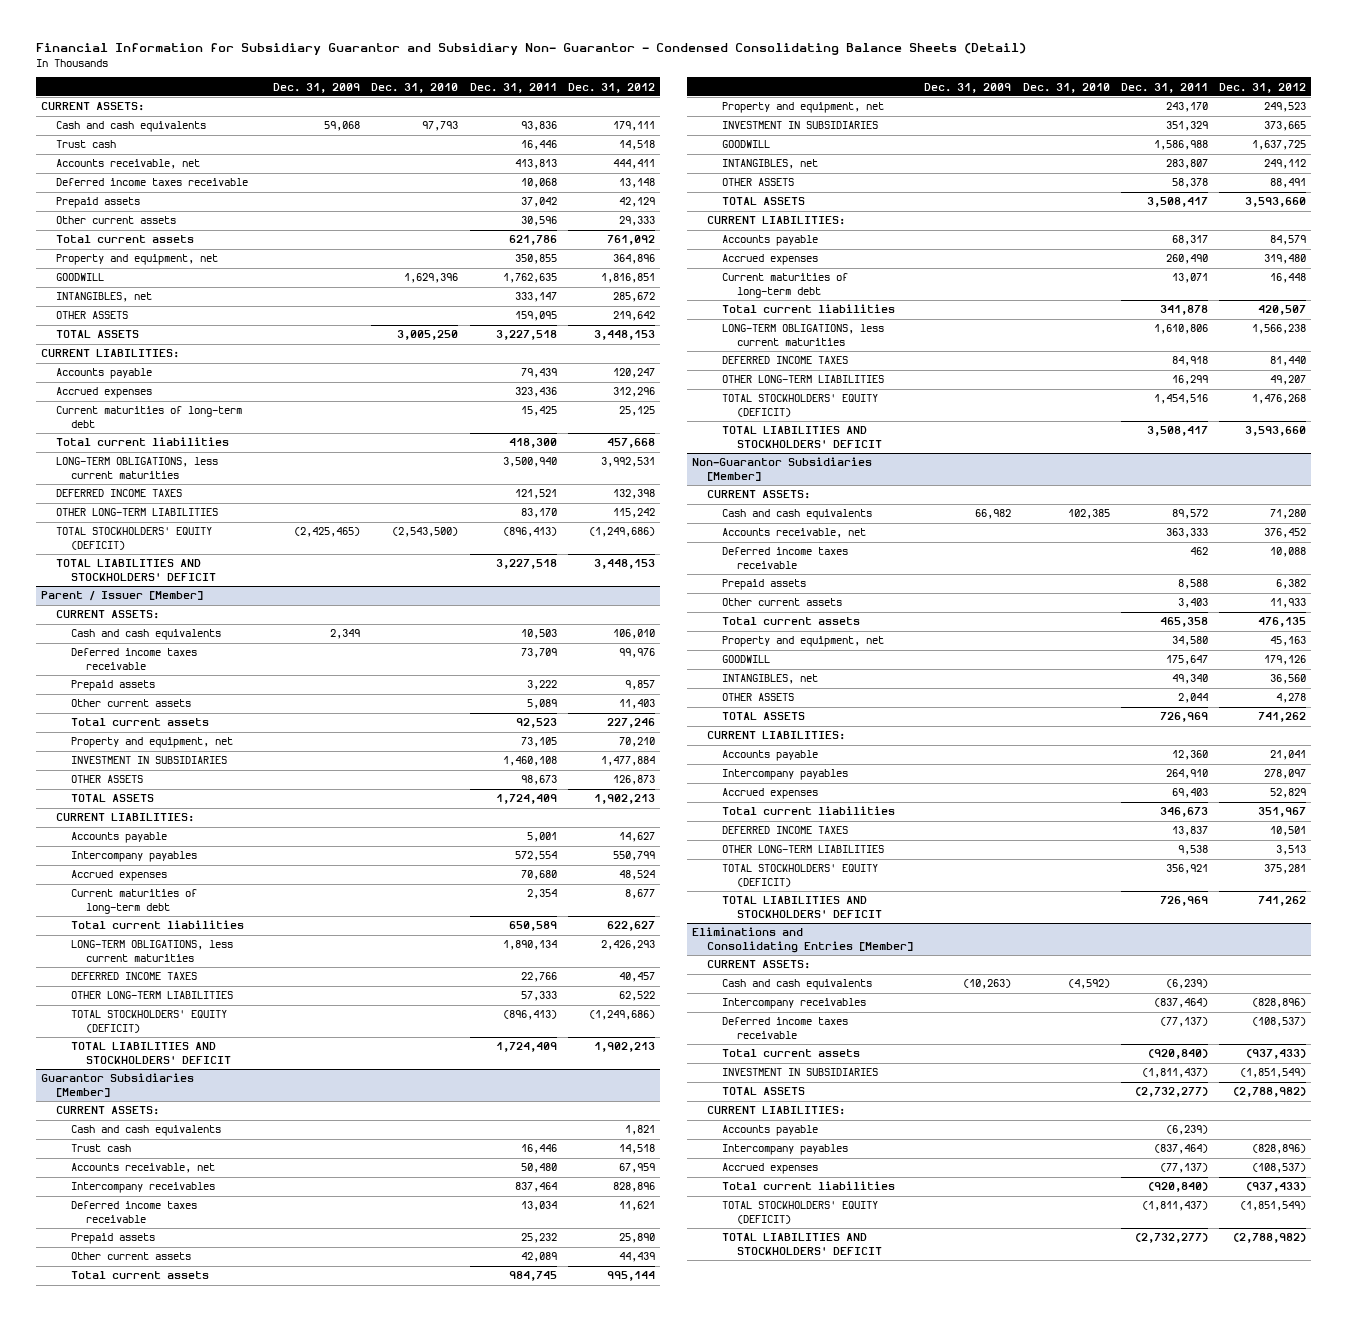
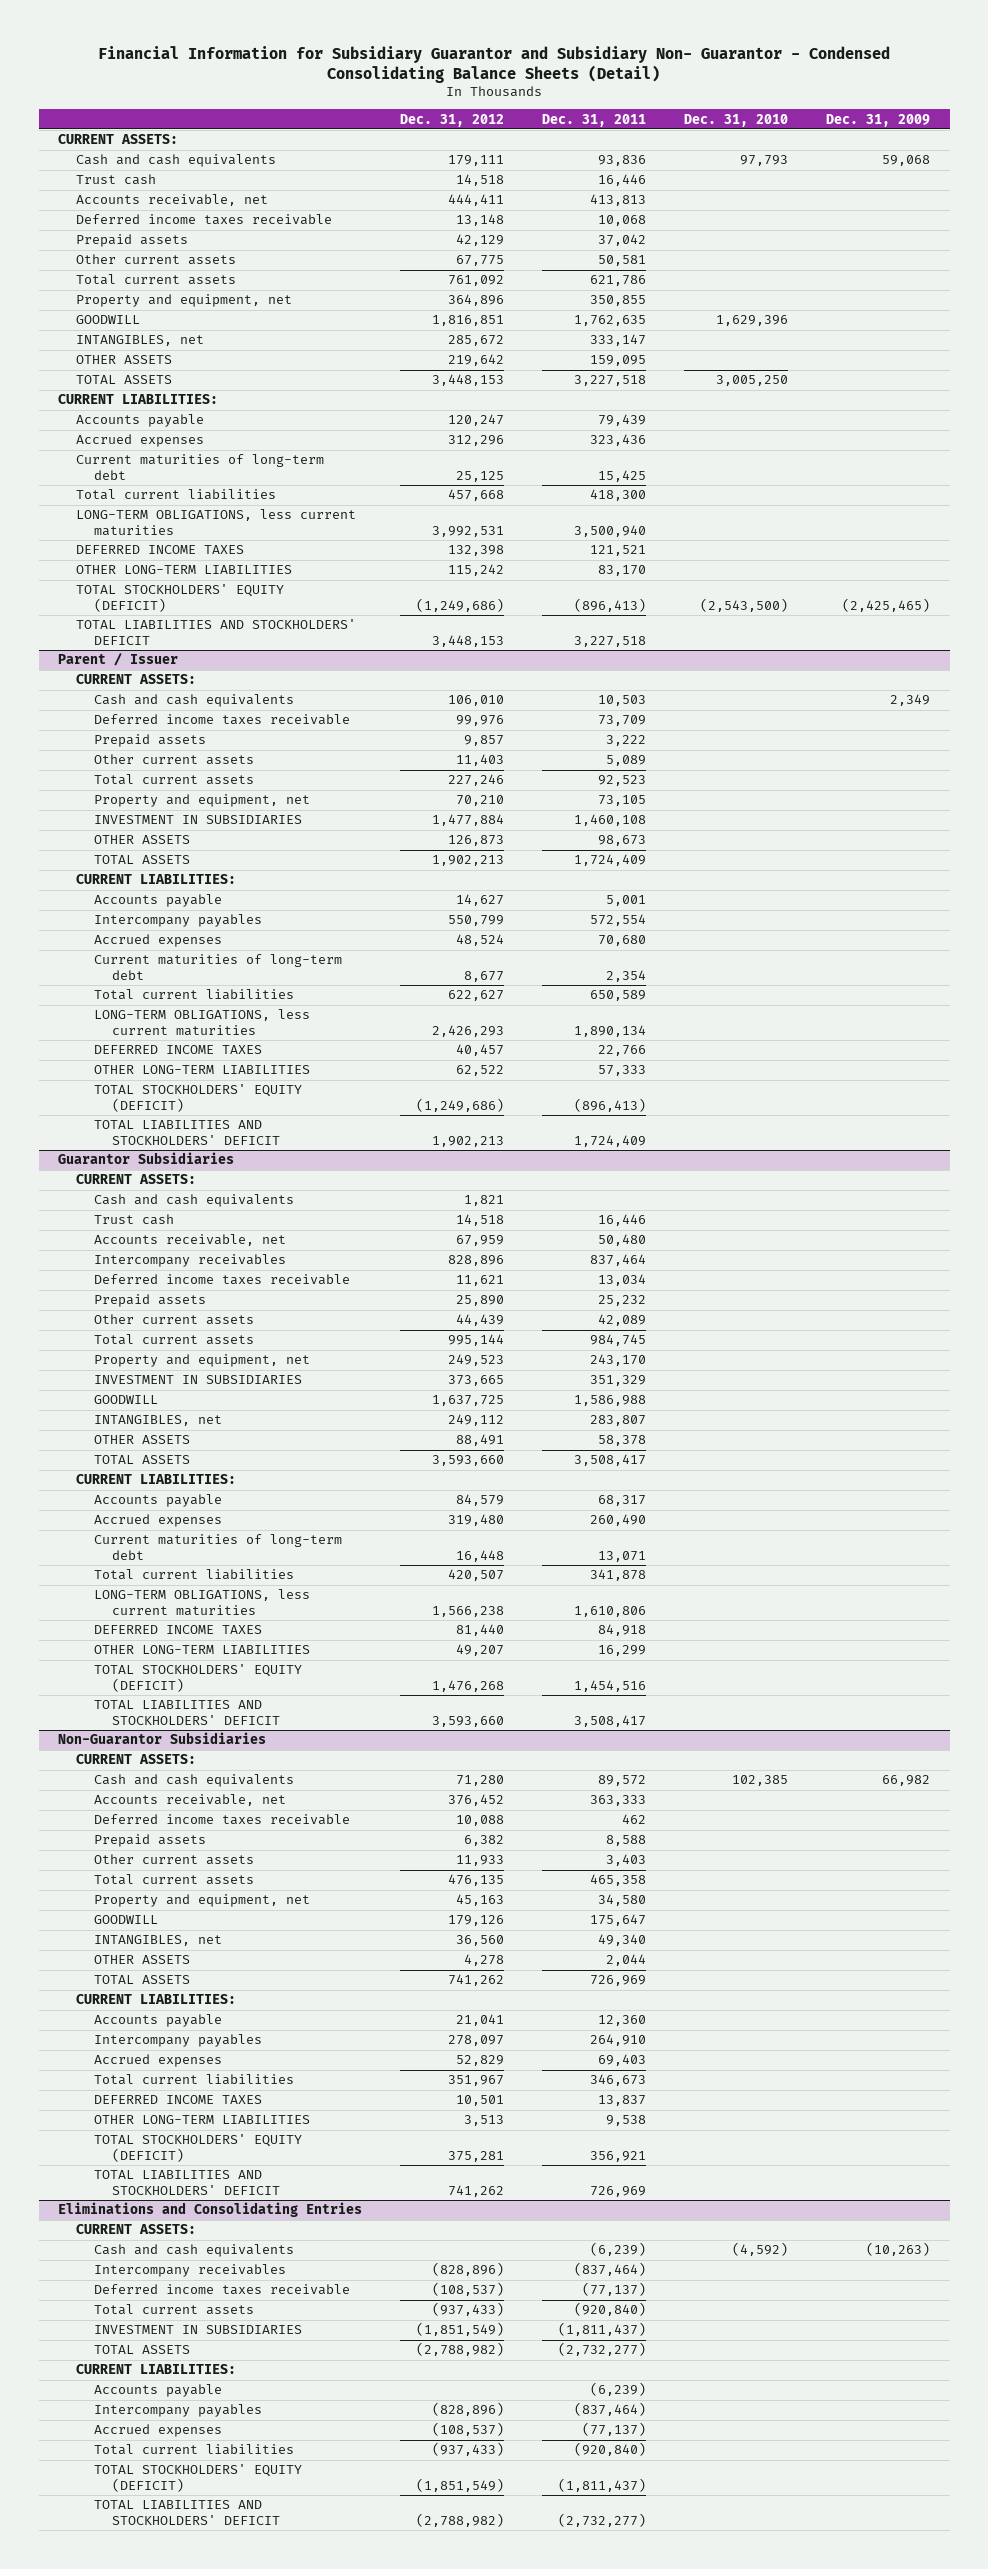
- | Dec. 31, 2009 | Dec. 31, 2010 | Dec. 31, 2011 | Dec. 31, 2012
+ | Dec. 31, 2012 | Dec. 31, 2011 | Dec. 31, 2010 | Dec. 31, 2009
- Other current assets | | | 30,596 | 29,333
+ Other current assets | 67,775 | 50,581 | |
- Parent / Issuer [Member]
+ Parent / Issuer
- Guarantor Subsidiaries [Member]
+ Guarantor Subsidiaries
- Non-Guarantor Subsidiaries [Member]
+ Non-Guarantor Subsidiaries
- Eliminations and Consolidating Entries [Member]
+ Eliminations and Consolidating Entries

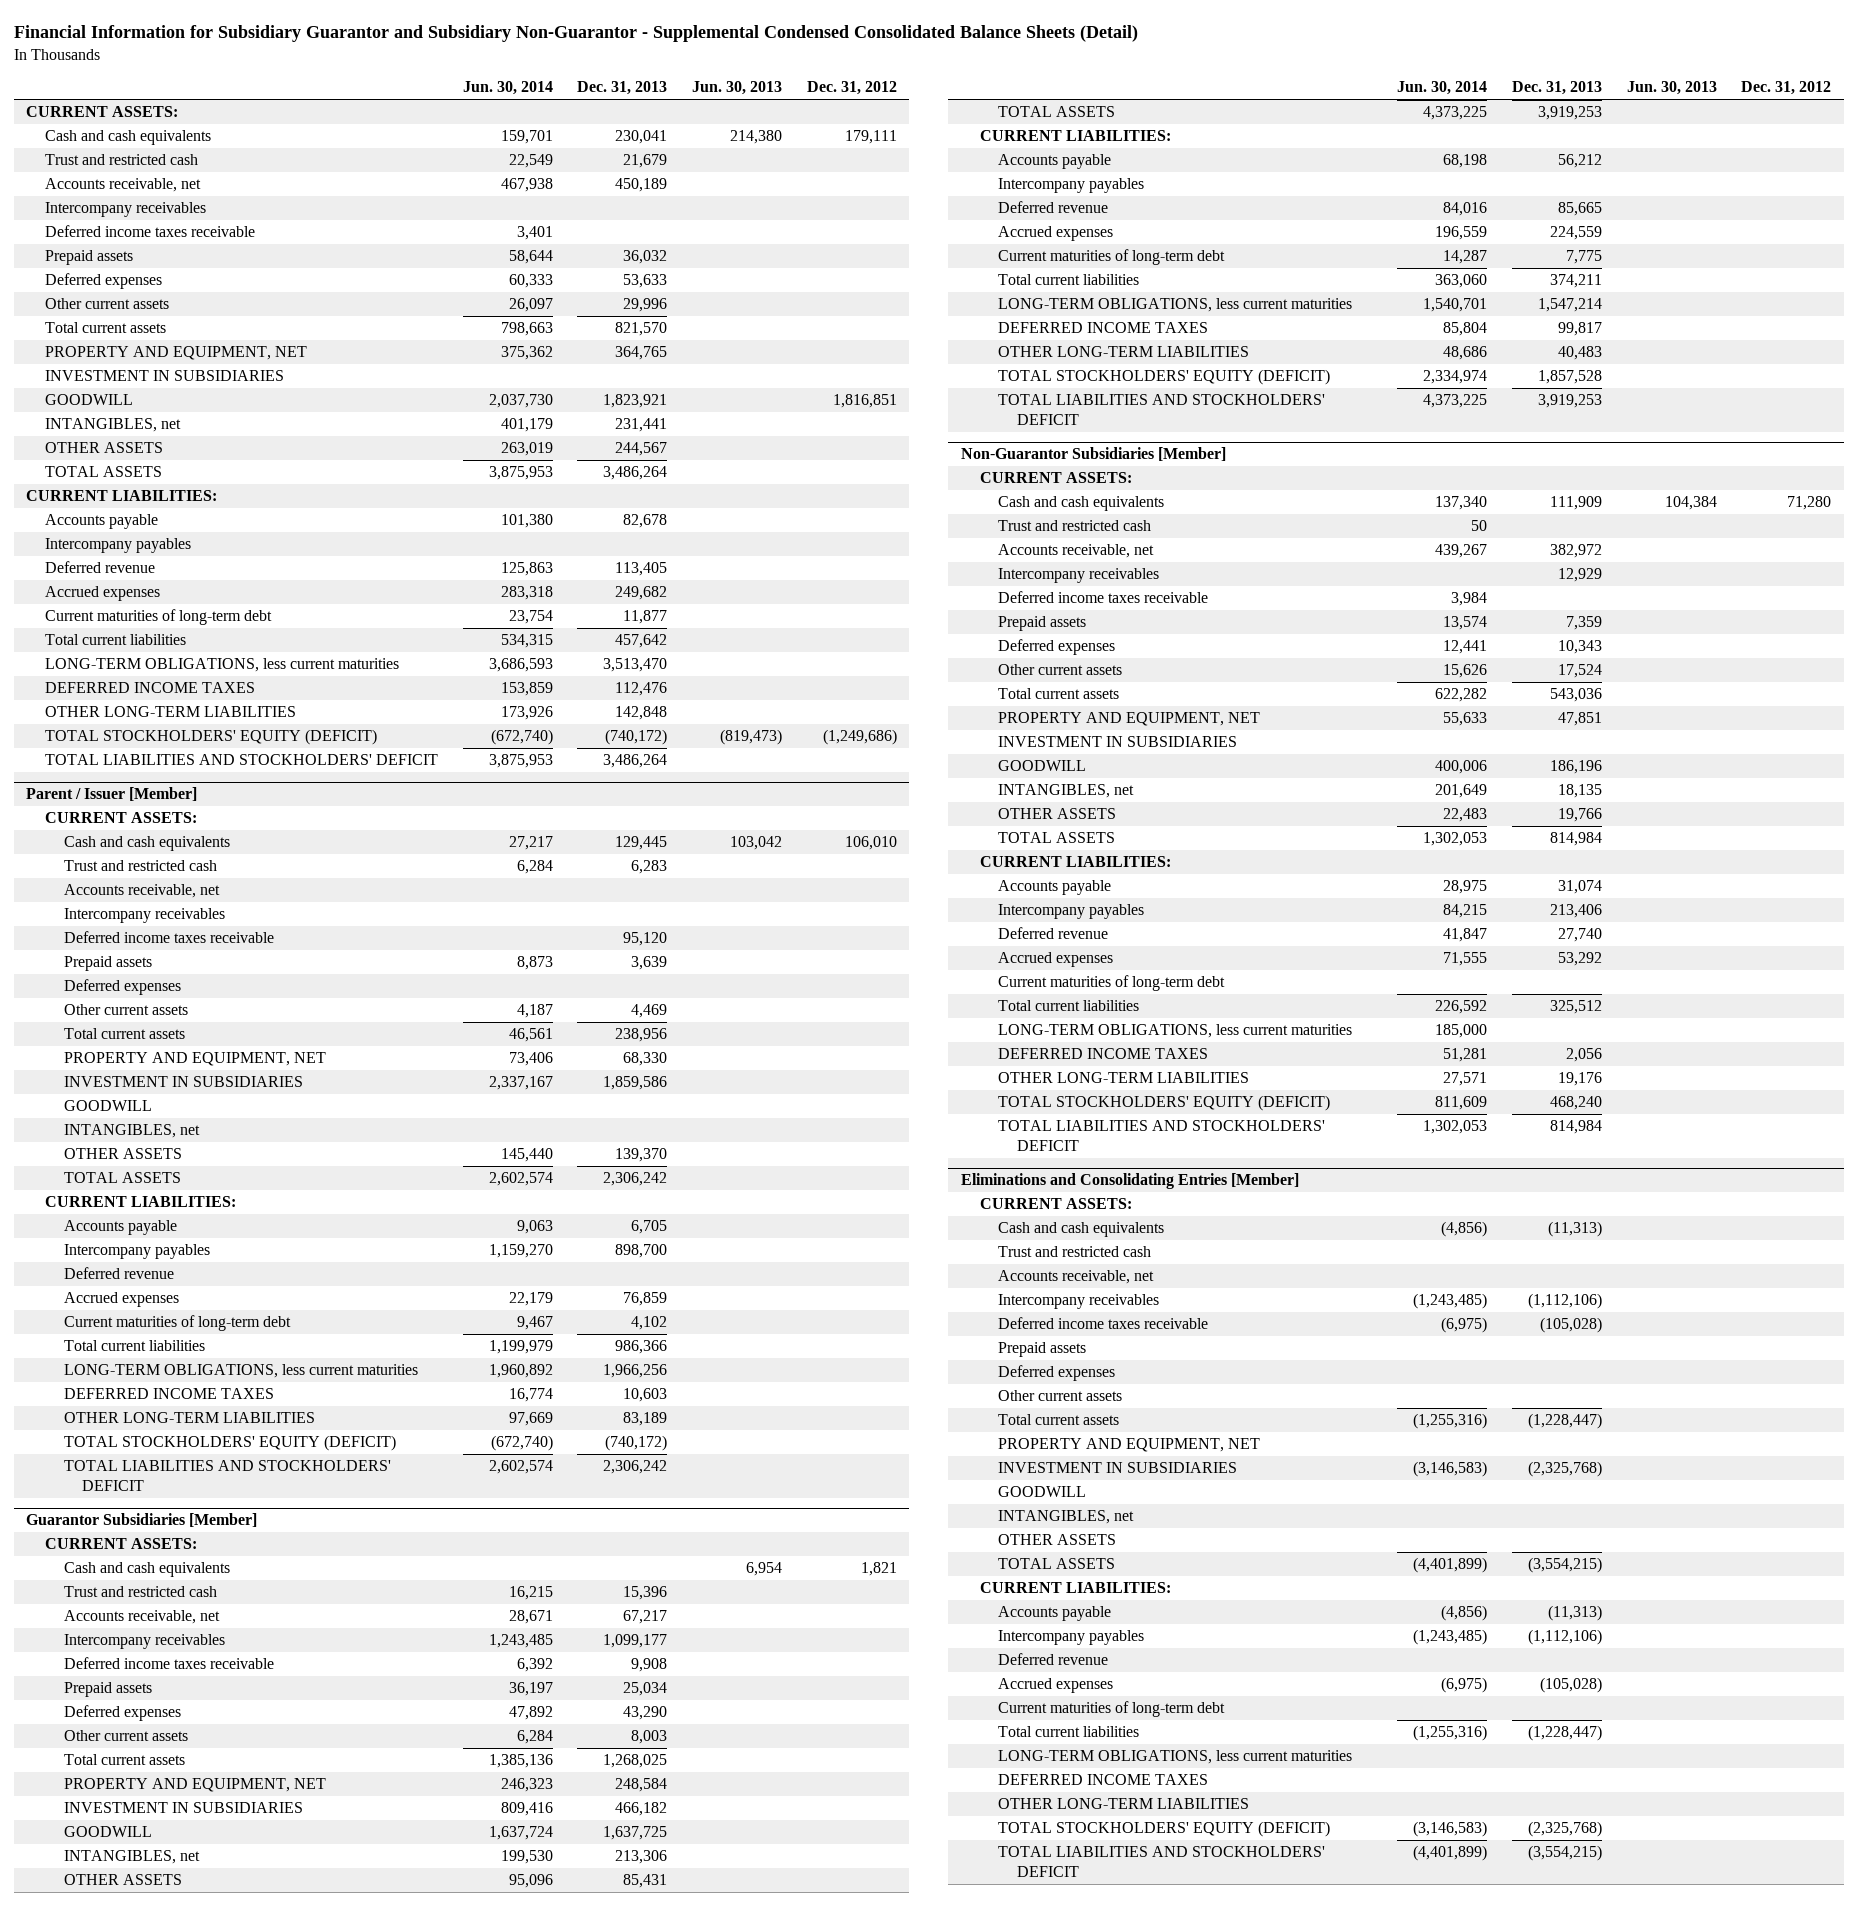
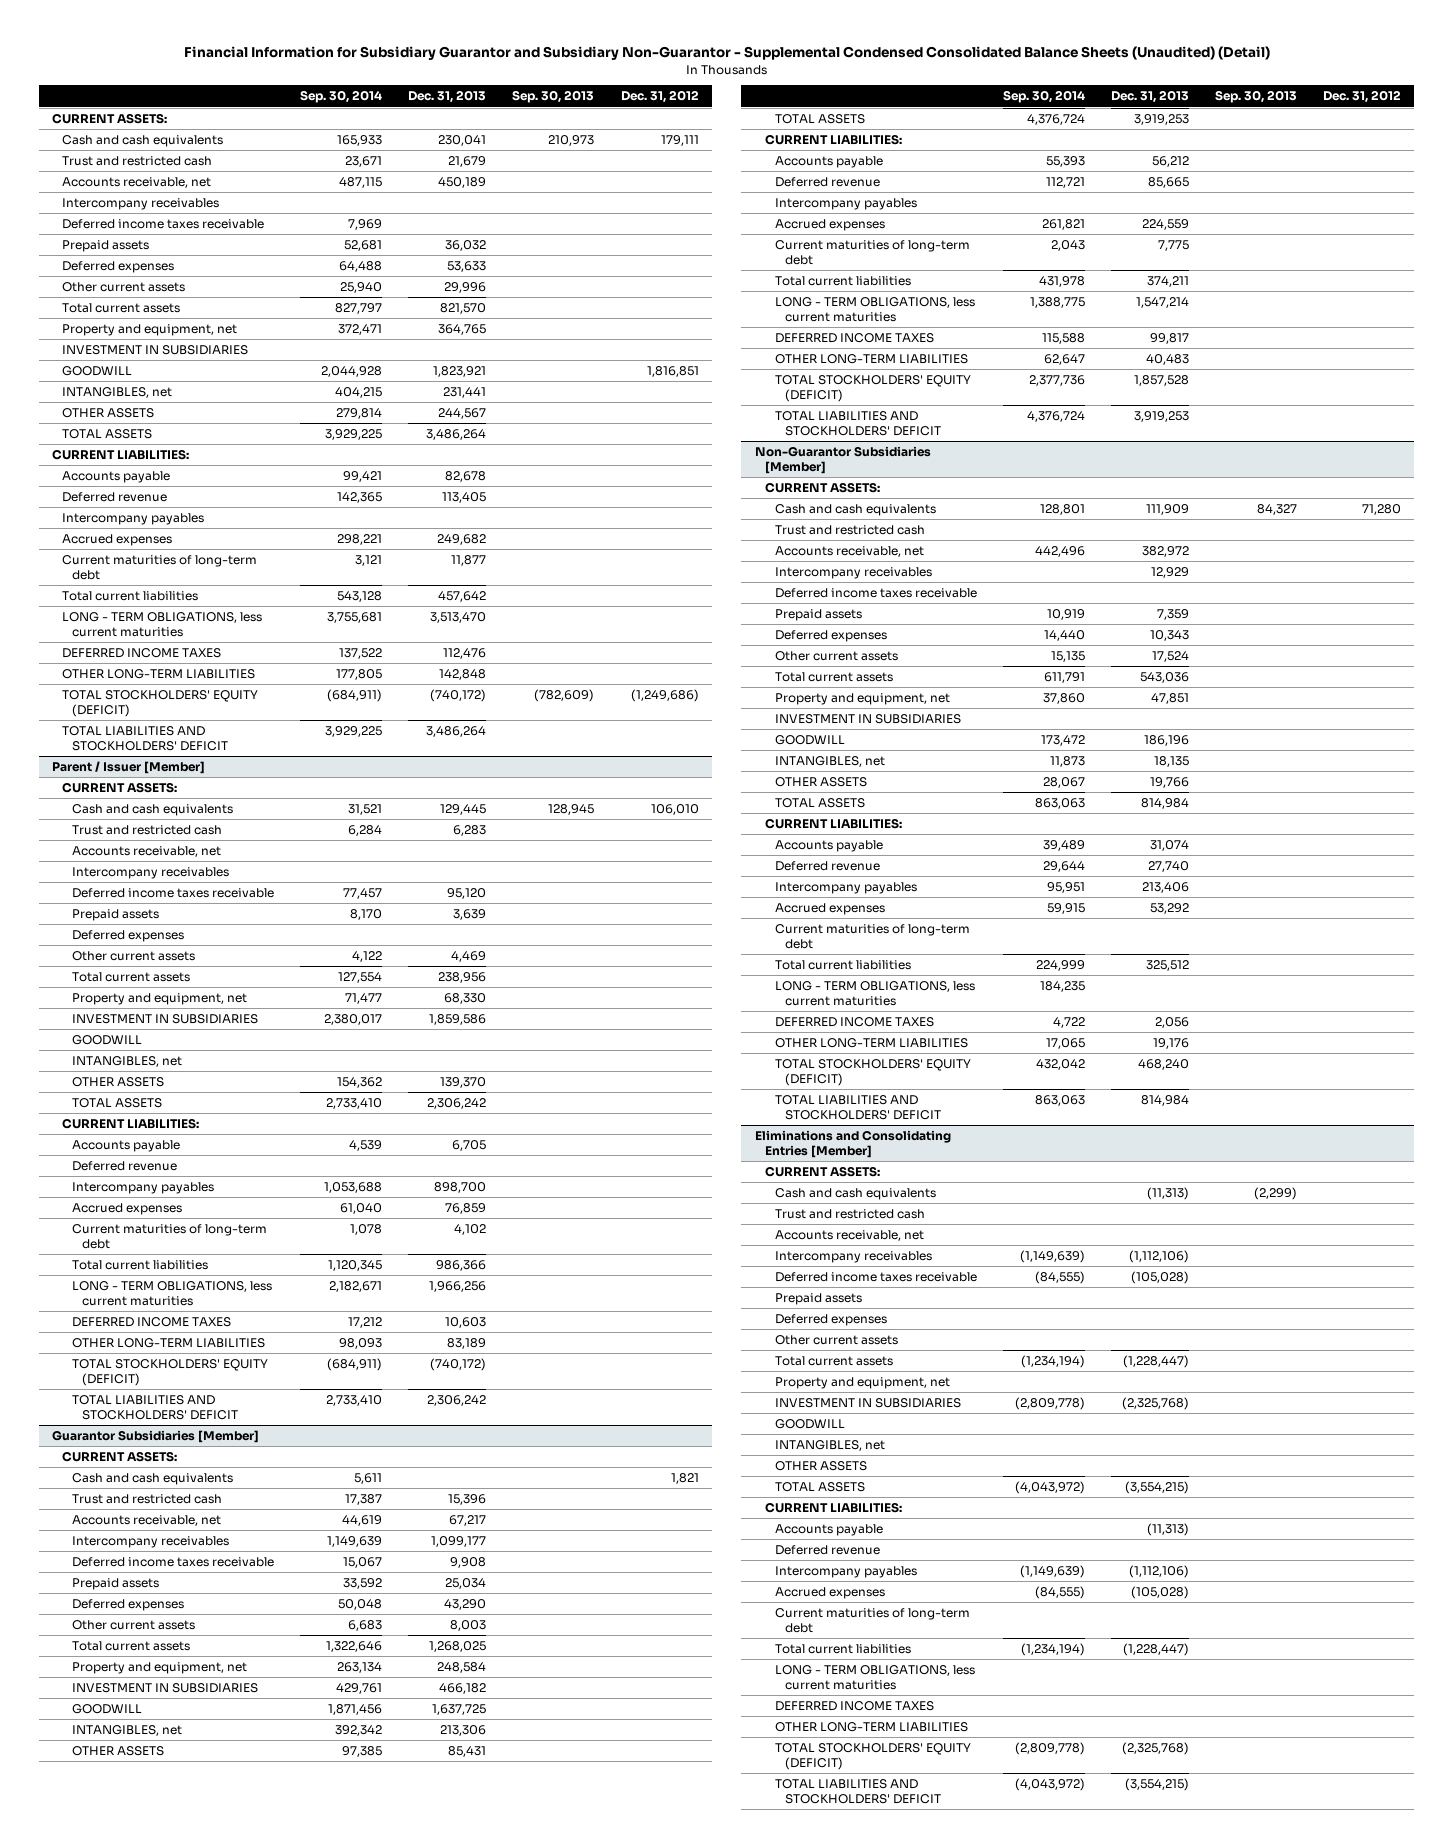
- Financial Information for Subsidiary Guarantor and Subsidiary Non-Guarantor - Supplemental Condensed Consolidated Balance Sheets (Detail)
+ Financial Information for Subsidiary Guarantor and Subsidiary Non-Guarantor - Supplemental Condensed Consolidated Balance Sheets (Unaudited) (Detail)
- | Jun. 30, 2014 | Dec. 31, 2013 | Jun. 30, 2013 | Dec. 31, 2012
+ | Sep. 30, 2014 | Dec. 31, 2013 | Sep. 30, 2013 | Dec. 31, 2012
- PROPERTY AND EQUIPMENT, NET | 375,362 | 364,765 | |
+ Property and equipment, net | 372,471 | 364,765 | |
moved down: Intercompany payables
- LONG-TERM OBLIGATIONS, less current maturities | 3,686,593 | 3,513,470 | |
+ LONG - TERM OBLIGATIONS, less current maturities | 3,755,681 | 3,513,470 | |
@ Parent / Issuer [Member]
- PROPERTY AND EQUIPMENT, NET | 73,406 | 68,330 | |
+ Property and equipment, net | 71,477 | 68,330 | |
moved down: Intercompany payables | 1,053,688 | 898,700 | |
- LONG-TERM OBLIGATIONS, less current maturities | 1,960,892 | 1,966,256 | |
+ LONG - TERM OBLIGATIONS, less current maturities | 2,182,671 | 1,966,256 | |
@ Guarantor Subsidiaries [Member]
- PROPERTY AND EQUIPMENT, NET | 246,323 | 248,584 | |
+ Property and equipment, net | 263,134 | 248,584 | |
moved down: Intercompany payables
- LONG-TERM OBLIGATIONS, less current maturities | 1,540,701 | 1,547,214 | |
+ LONG - TERM OBLIGATIONS, less current maturities | 1,388,775 | 1,547,214 | |
@ Non-Guarantor Subsidiaries [Member]
- PROPERTY AND EQUIPMENT, NET | 55,633 | 47,851 | |
+ Property and equipment, net | 37,860 | 47,851 | |
moved down: Intercompany payables | 95,951 | 213,406 | |
- LONG-TERM OBLIGATIONS, less current maturities | 185,000 | | |
+ LONG - TERM OBLIGATIONS, less current maturities | 184,235 | | |
@ Eliminations and Consolidating Entries [Member]
- PROPERTY AND EQUIPMENT, NET
+ Property and equipment, net
moved down: Intercompany payables | (1,149,639) | (1,112,106) | |
- LONG-TERM OBLIGATIONS, less current maturities
+ LONG - TERM OBLIGATIONS, less current maturities

